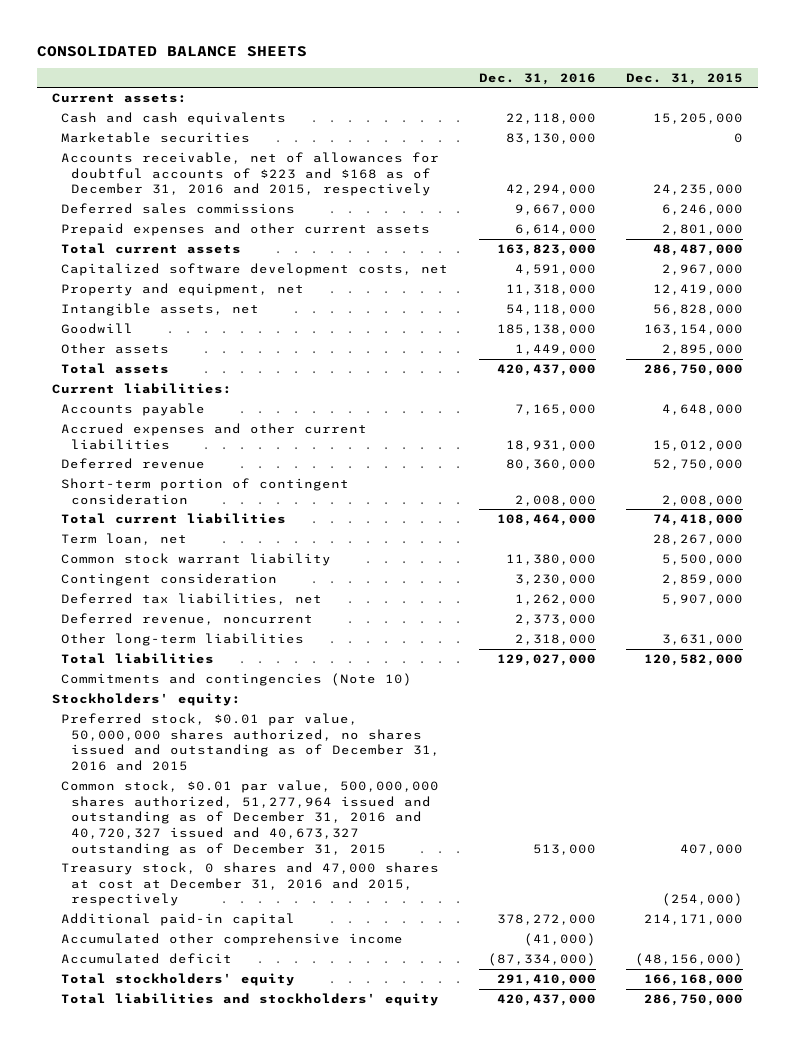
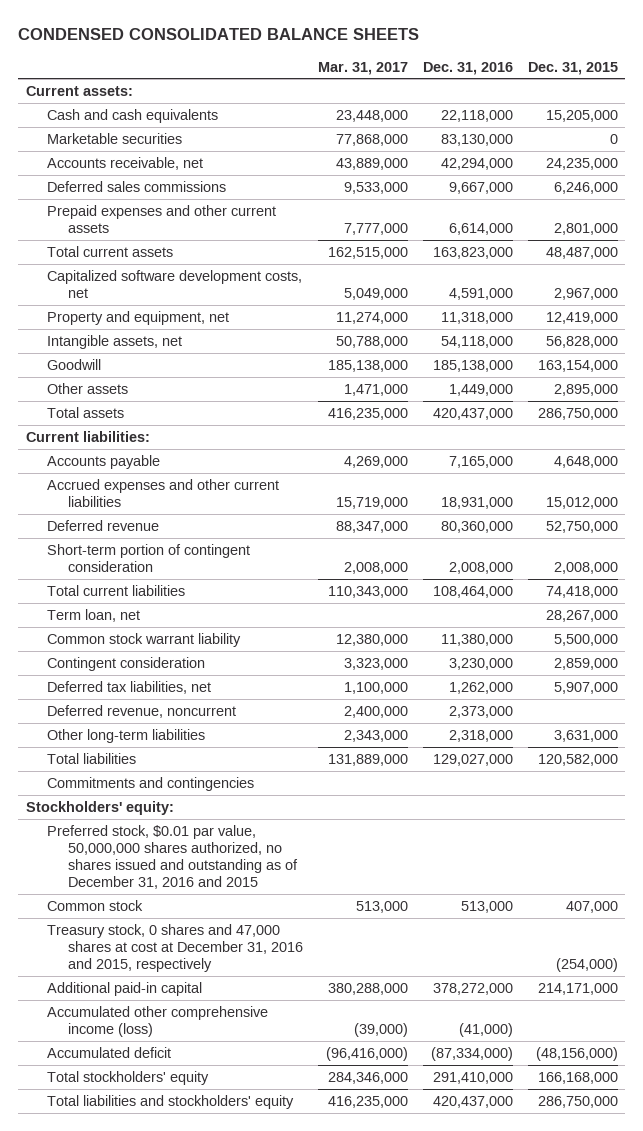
- CONSOLIDATED BALANCE SHEETS
+ CONDENSED CONSOLIDATED BALANCE SHEETS
- | Dec. 31, 2016 | Dec. 31, 2015
+ | Mar. 31, 2017 | Dec. 31, 2016 | Dec. 31, 2015
- Accounts receivable, net of allowances for doubtful accounts of $223 and $168 as of December 31, 2016 and 2015, respectively | 42,294,000 | 24,235,000
+ Accounts receivable, net | 43,889,000 | 42,294,000 | 24,235,000
- Commitments and contingencies (Note 10)
+ Commitments and contingencies
- Common stock, $0.01 par value, 500,000,000 shares authorized, 51,277,964 issued and outstanding as of December 31, 2016 and 40,720,327 issued and 40,673,327 outstanding as of December 31, 2015 | 513,000 | 407,000
+ Common stock | 513,000 | 513,000 | 407,000
- Accumulated other comprehensive income | (41,000) |
+ Accumulated other comprehensive income (loss) | (39,000) | (41,000) |

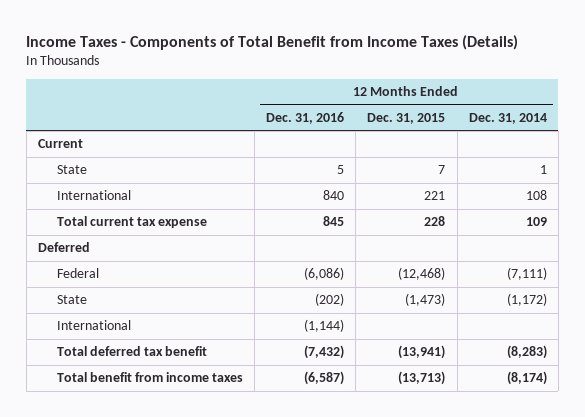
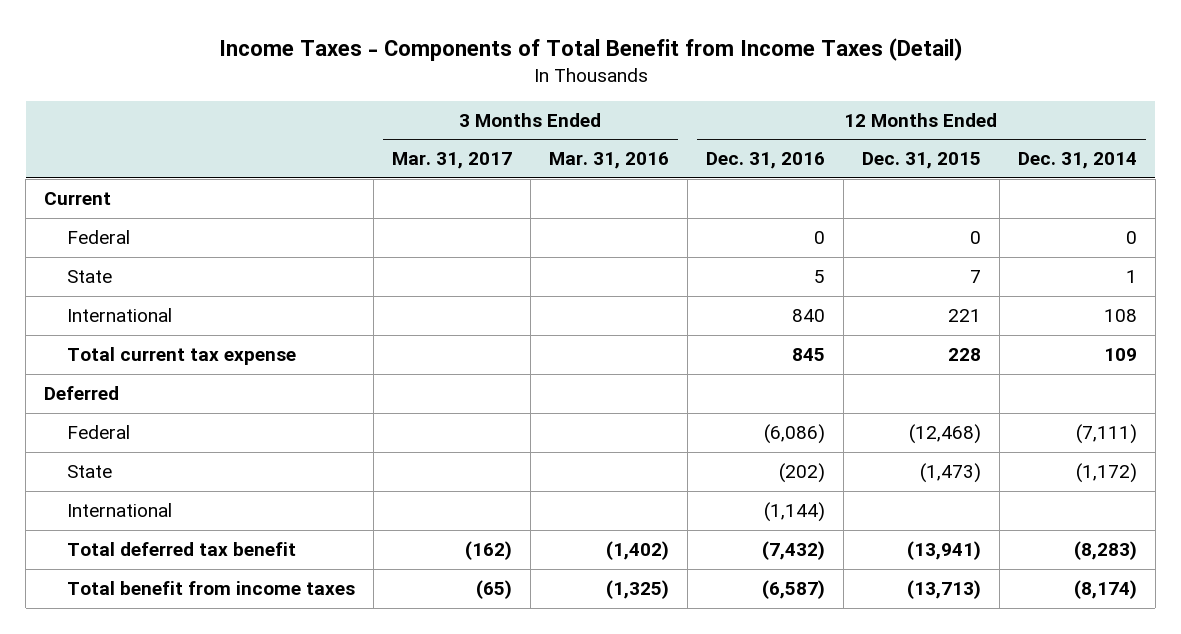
- Income Taxes - Components of Total Benefit from Income Taxes (Details)
+ Income Taxes - Components of Total Benefit from Income Taxes (Detail)
- | 12 Months Ended Dec. 31, 2016 | 12 Months Ended Dec. 31, 2015 | 12 Months Ended Dec. 31, 2014
+ | 3 Months Ended Mar. 31, 2017 | 3 Months Ended Mar. 31, 2016 | 12 Months Ended Dec. 31, 2016 | 12 Months Ended Dec. 31, 2015 | 12 Months Ended Dec. 31, 2014
+ Federal | | | 0 | 0 | 0

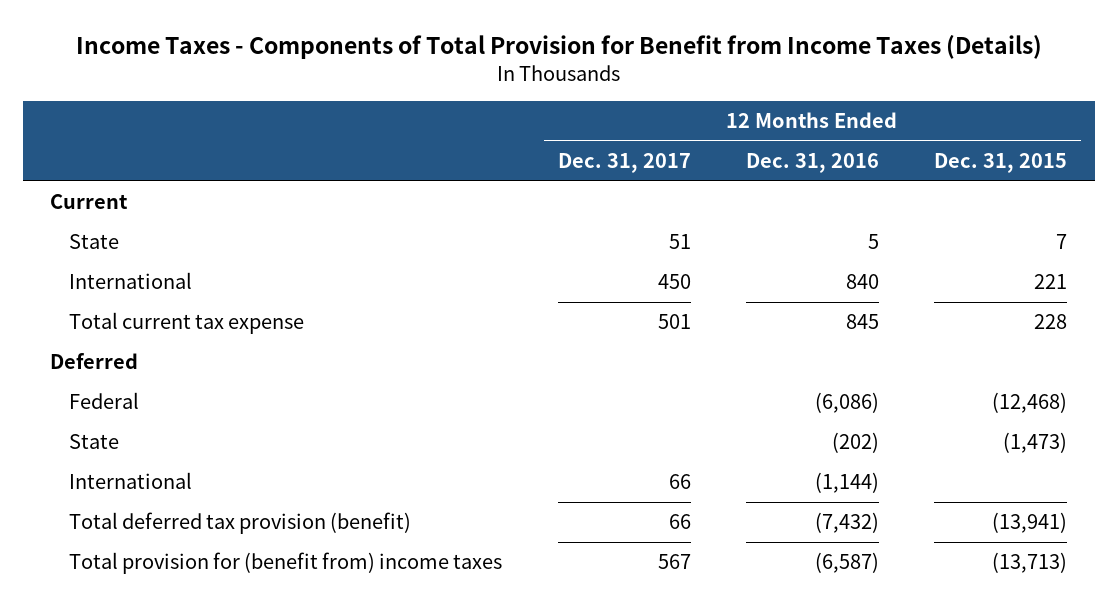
- Income Taxes - Components of Total Benefit from Income Taxes (Detail)
+ Income Taxes - Components of Total Provision for Benefit from Income Taxes (Details)
- | 3 Months Ended Mar. 31, 2017 | 3 Months Ended Mar. 31, 2016 | 12 Months Ended Dec. 31, 2016 | 12 Months Ended Dec. 31, 2015 | 12 Months Ended Dec. 31, 2014
+ | 12 Months Ended Dec. 31, 2017 | 12 Months Ended Dec. 31, 2016 | 12 Months Ended Dec. 31, 2015
- Federal | | | 0 | 0 | 0
- Total deferred tax benefit | (162) | (1,402) | (7,432) | (13,941) | (8,283)
- Total benefit from income taxes | (65) | (1,325) | (6,587) | (13,713) | (8,174)
+ Total deferred tax provision (benefit) | 66 | (7,432) | (13,941)
+ Total provision for (benefit from) income taxes | 567 | (6,587) | (13,713)

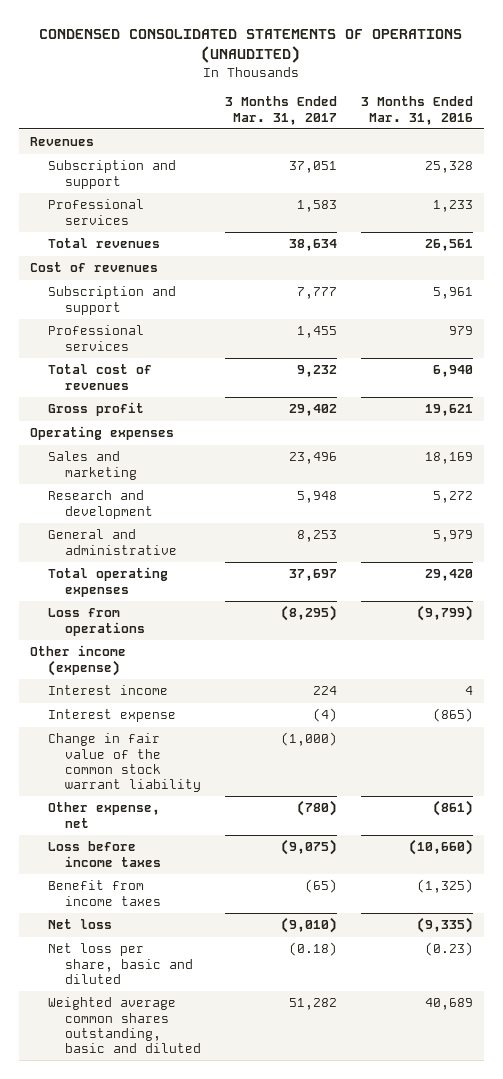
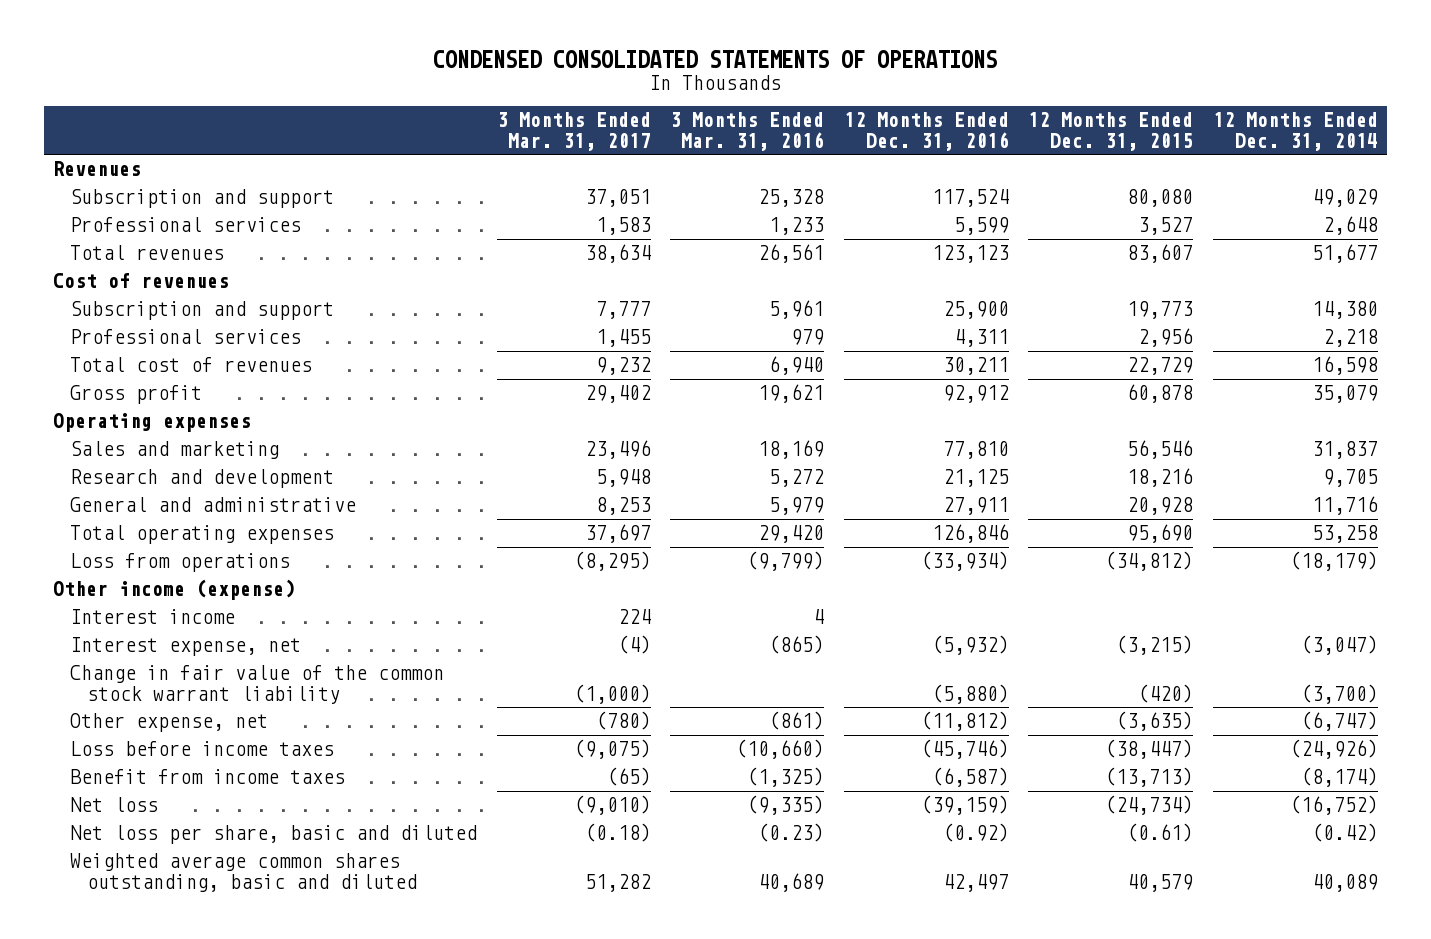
- CONDENSED CONSOLIDATED STATEMENTS OF OPERATIONS (UNAUDITED)
+ CONDENSED CONSOLIDATED STATEMENTS OF OPERATIONS
- | 3 Months Ended Mar. 31, 2017 | 3 Months Ended Mar. 31, 2016
+ | 3 Months Ended Mar. 31, 2017 | 3 Months Ended Mar. 31, 2016 | 12 Months Ended Dec. 31, 2016 | 12 Months Ended Dec. 31, 2015 | 12 Months Ended Dec. 31, 2014
- Interest expense | (4) | (865)
+ Interest expense, net | (4) | (865) | (5,932) | (3,215) | (3,047)

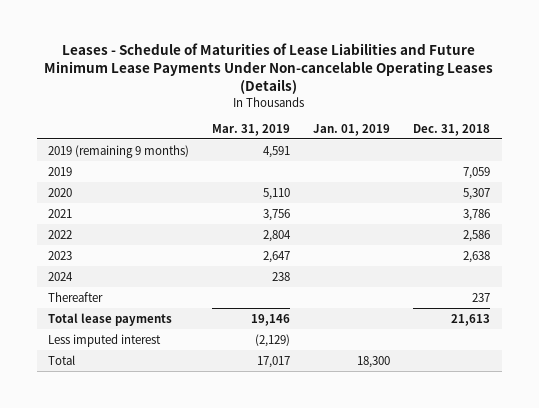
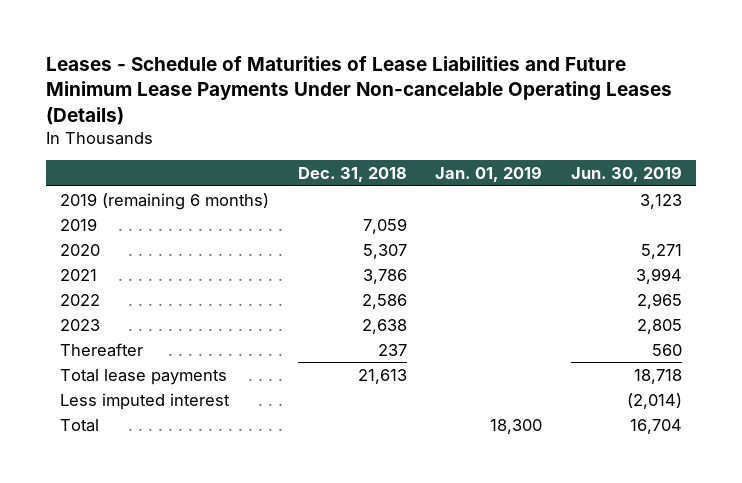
- | Mar. 31, 2019 | Jan. 01, 2019 | Dec. 31, 2018
+ | Dec. 31, 2018 | Jan. 01, 2019 | Jun. 30, 2019
- 2019 (remaining 9 months) | 4,591 | |
+ 2019 (remaining 6 months) | | | 3,123
- 2024 | 238 | |

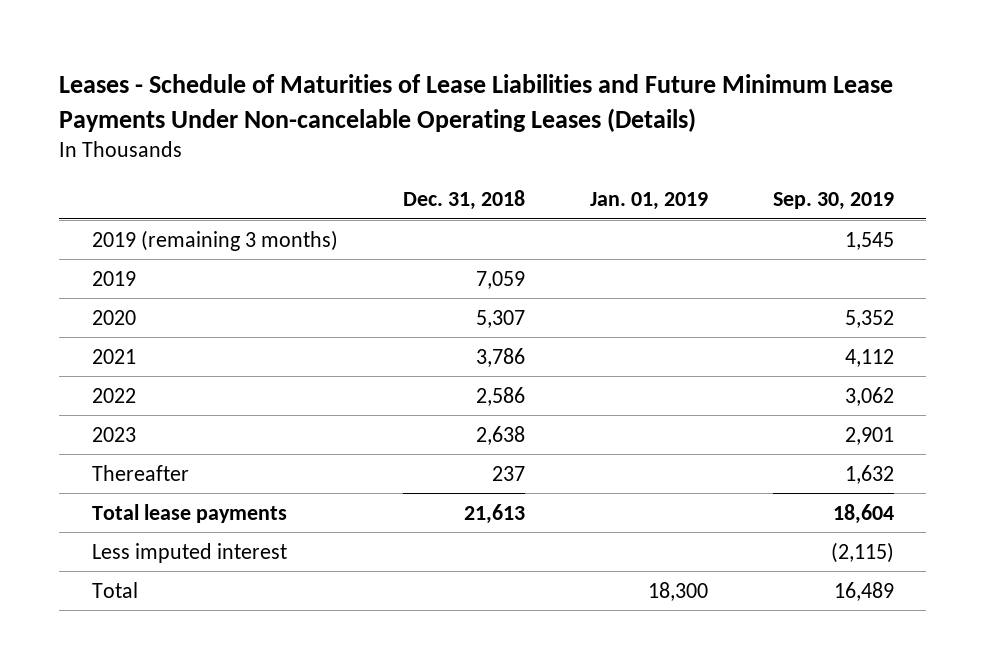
- | Dec. 31, 2018 | Jan. 01, 2019 | Jun. 30, 2019
+ | Dec. 31, 2018 | Jan. 01, 2019 | Sep. 30, 2019
- 2019 (remaining 6 months) | | | 3,123
+ 2019 (remaining 3 months) | | | 1,545

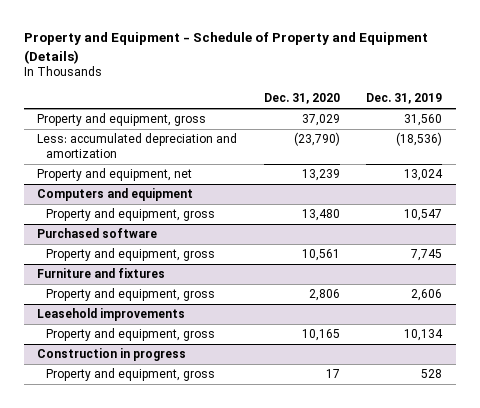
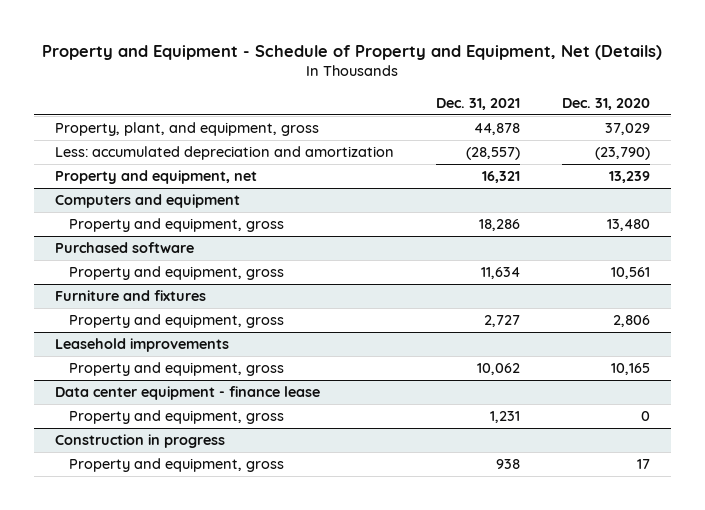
- Property and Equipment - Schedule of Property and Equipment (Details)
+ Property and Equipment - Schedule of Property and Equipment, Net (Details)
- | Dec. 31, 2020 | Dec. 31, 2019
+ | Dec. 31, 2021 | Dec. 31, 2020
- Property and equipment, gross | 37,029 | 31,560
+ Property, plant, and equipment, gross | 44,878 | 37,029
+ Data center equipment - finance lease
+ Property and equipment, gross | 1,231 | 0

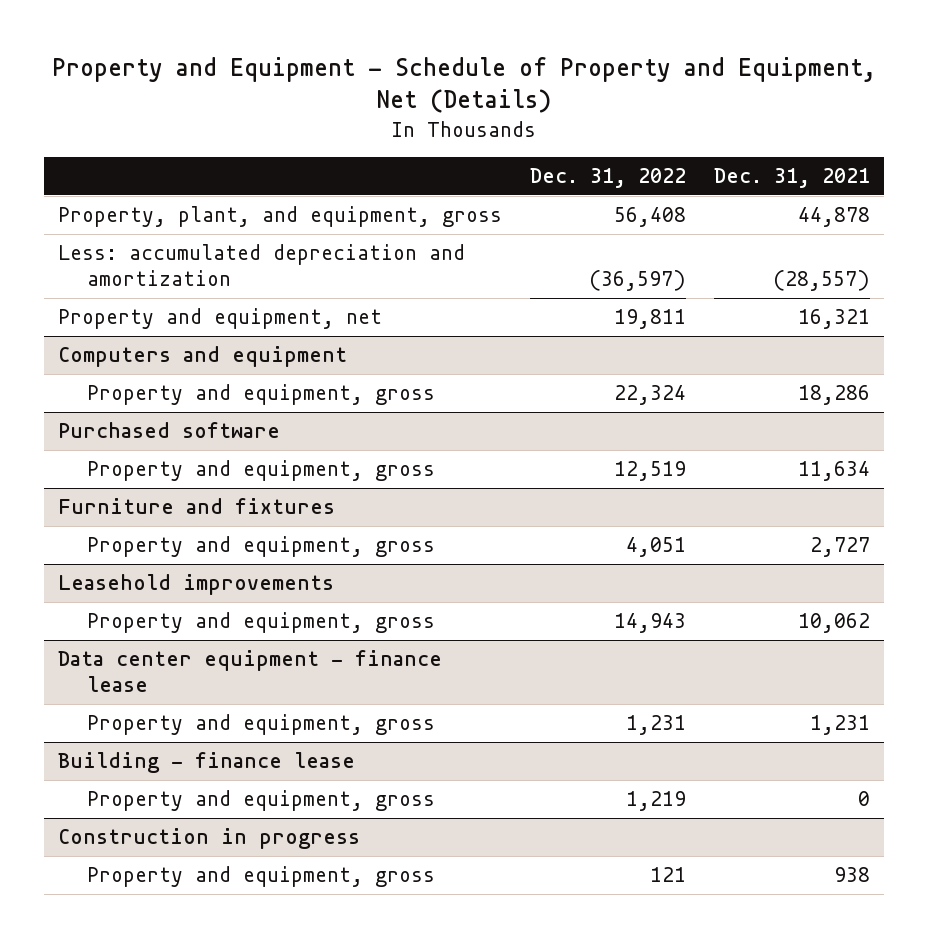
- | Dec. 31, 2021 | Dec. 31, 2020
+ | Dec. 31, 2022 | Dec. 31, 2021
+ Building - finance lease
+ Property and equipment, gross | 1,219 | 0

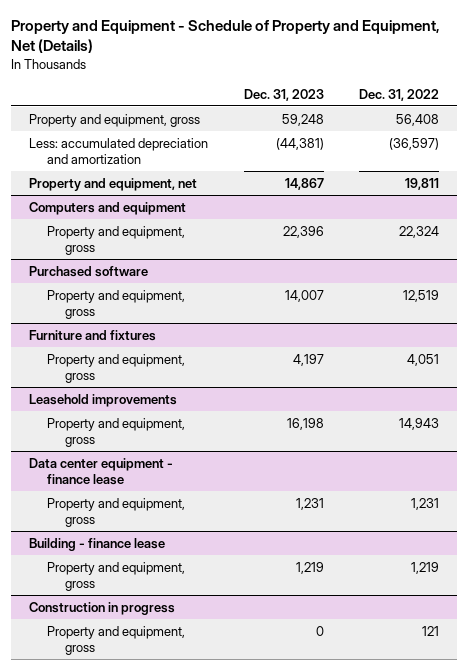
- | Dec. 31, 2022 | Dec. 31, 2021
+ | Dec. 31, 2023 | Dec. 31, 2022
- Property, plant, and equipment, gross | 56,408 | 44,878
+ Property and equipment, gross | 59,248 | 56,408

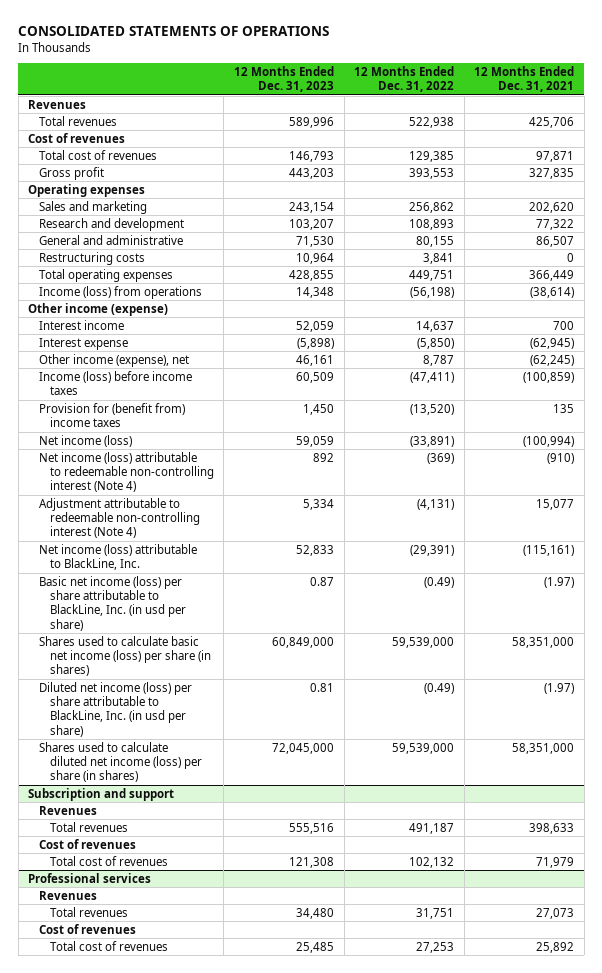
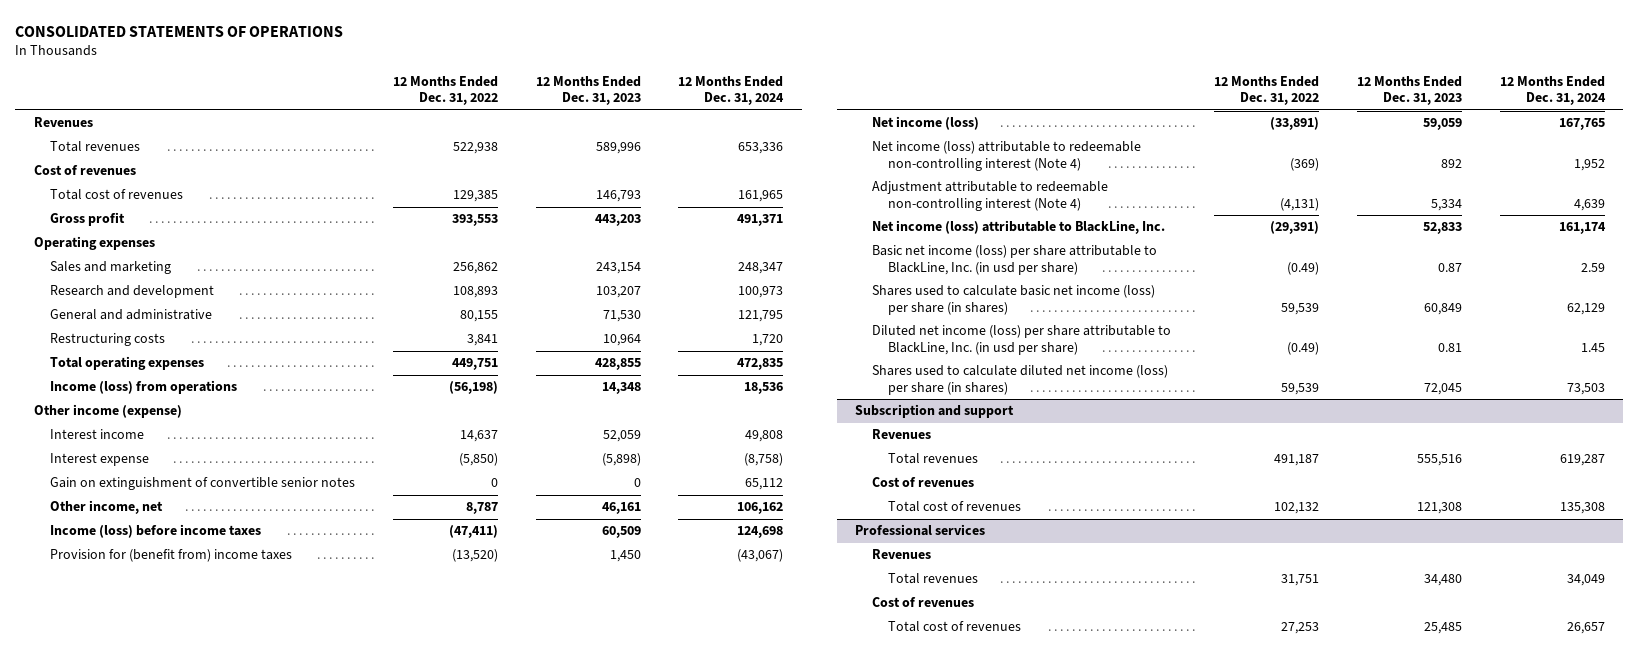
- | 12 Months Ended Dec. 31, 2023 | 12 Months Ended Dec. 31, 2022 | 12 Months Ended Dec. 31, 2021
+ | 12 Months Ended Dec. 31, 2022 | 12 Months Ended Dec. 31, 2023 | 12 Months Ended Dec. 31, 2024
- Other income (expense), net | 46,161 | 8,787 | (62,245)
+ Gain on extinguishment of convertible senior notes | 0 | 0 | 65,112
+ Other income, net | 8,787 | 46,161 | 106,162
- Shares used to calculate basic net income (loss) per share (in shares) | 60,849,000 | 59,539,000 | 58,351,000
+ Shares used to calculate basic net income (loss) per share (in shares) | 59,539 | 60,849 | 62,129
- Shares used to calculate diluted net income (loss) per share (in shares) | 72,045,000 | 59,539,000 | 58,351,000
+ Shares used to calculate diluted net income (loss) per share (in shares) | 59,539 | 72,045 | 73,503

